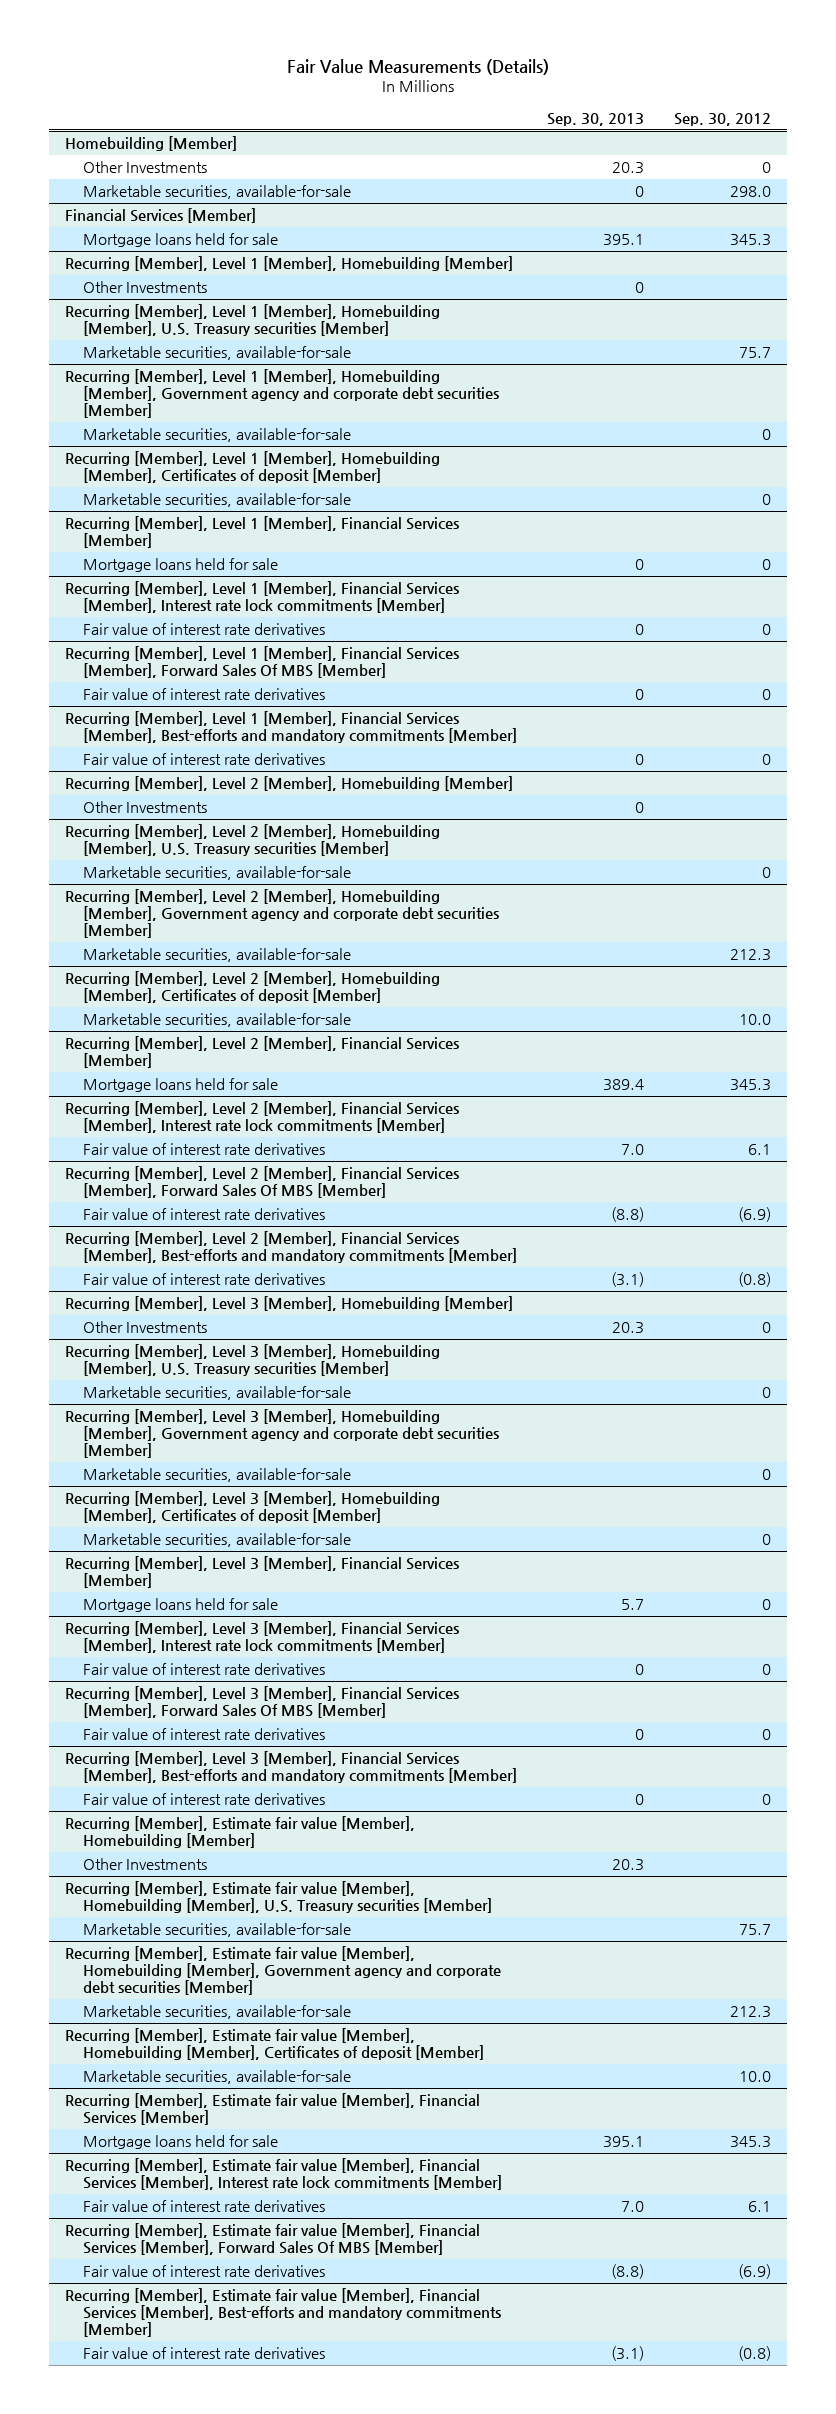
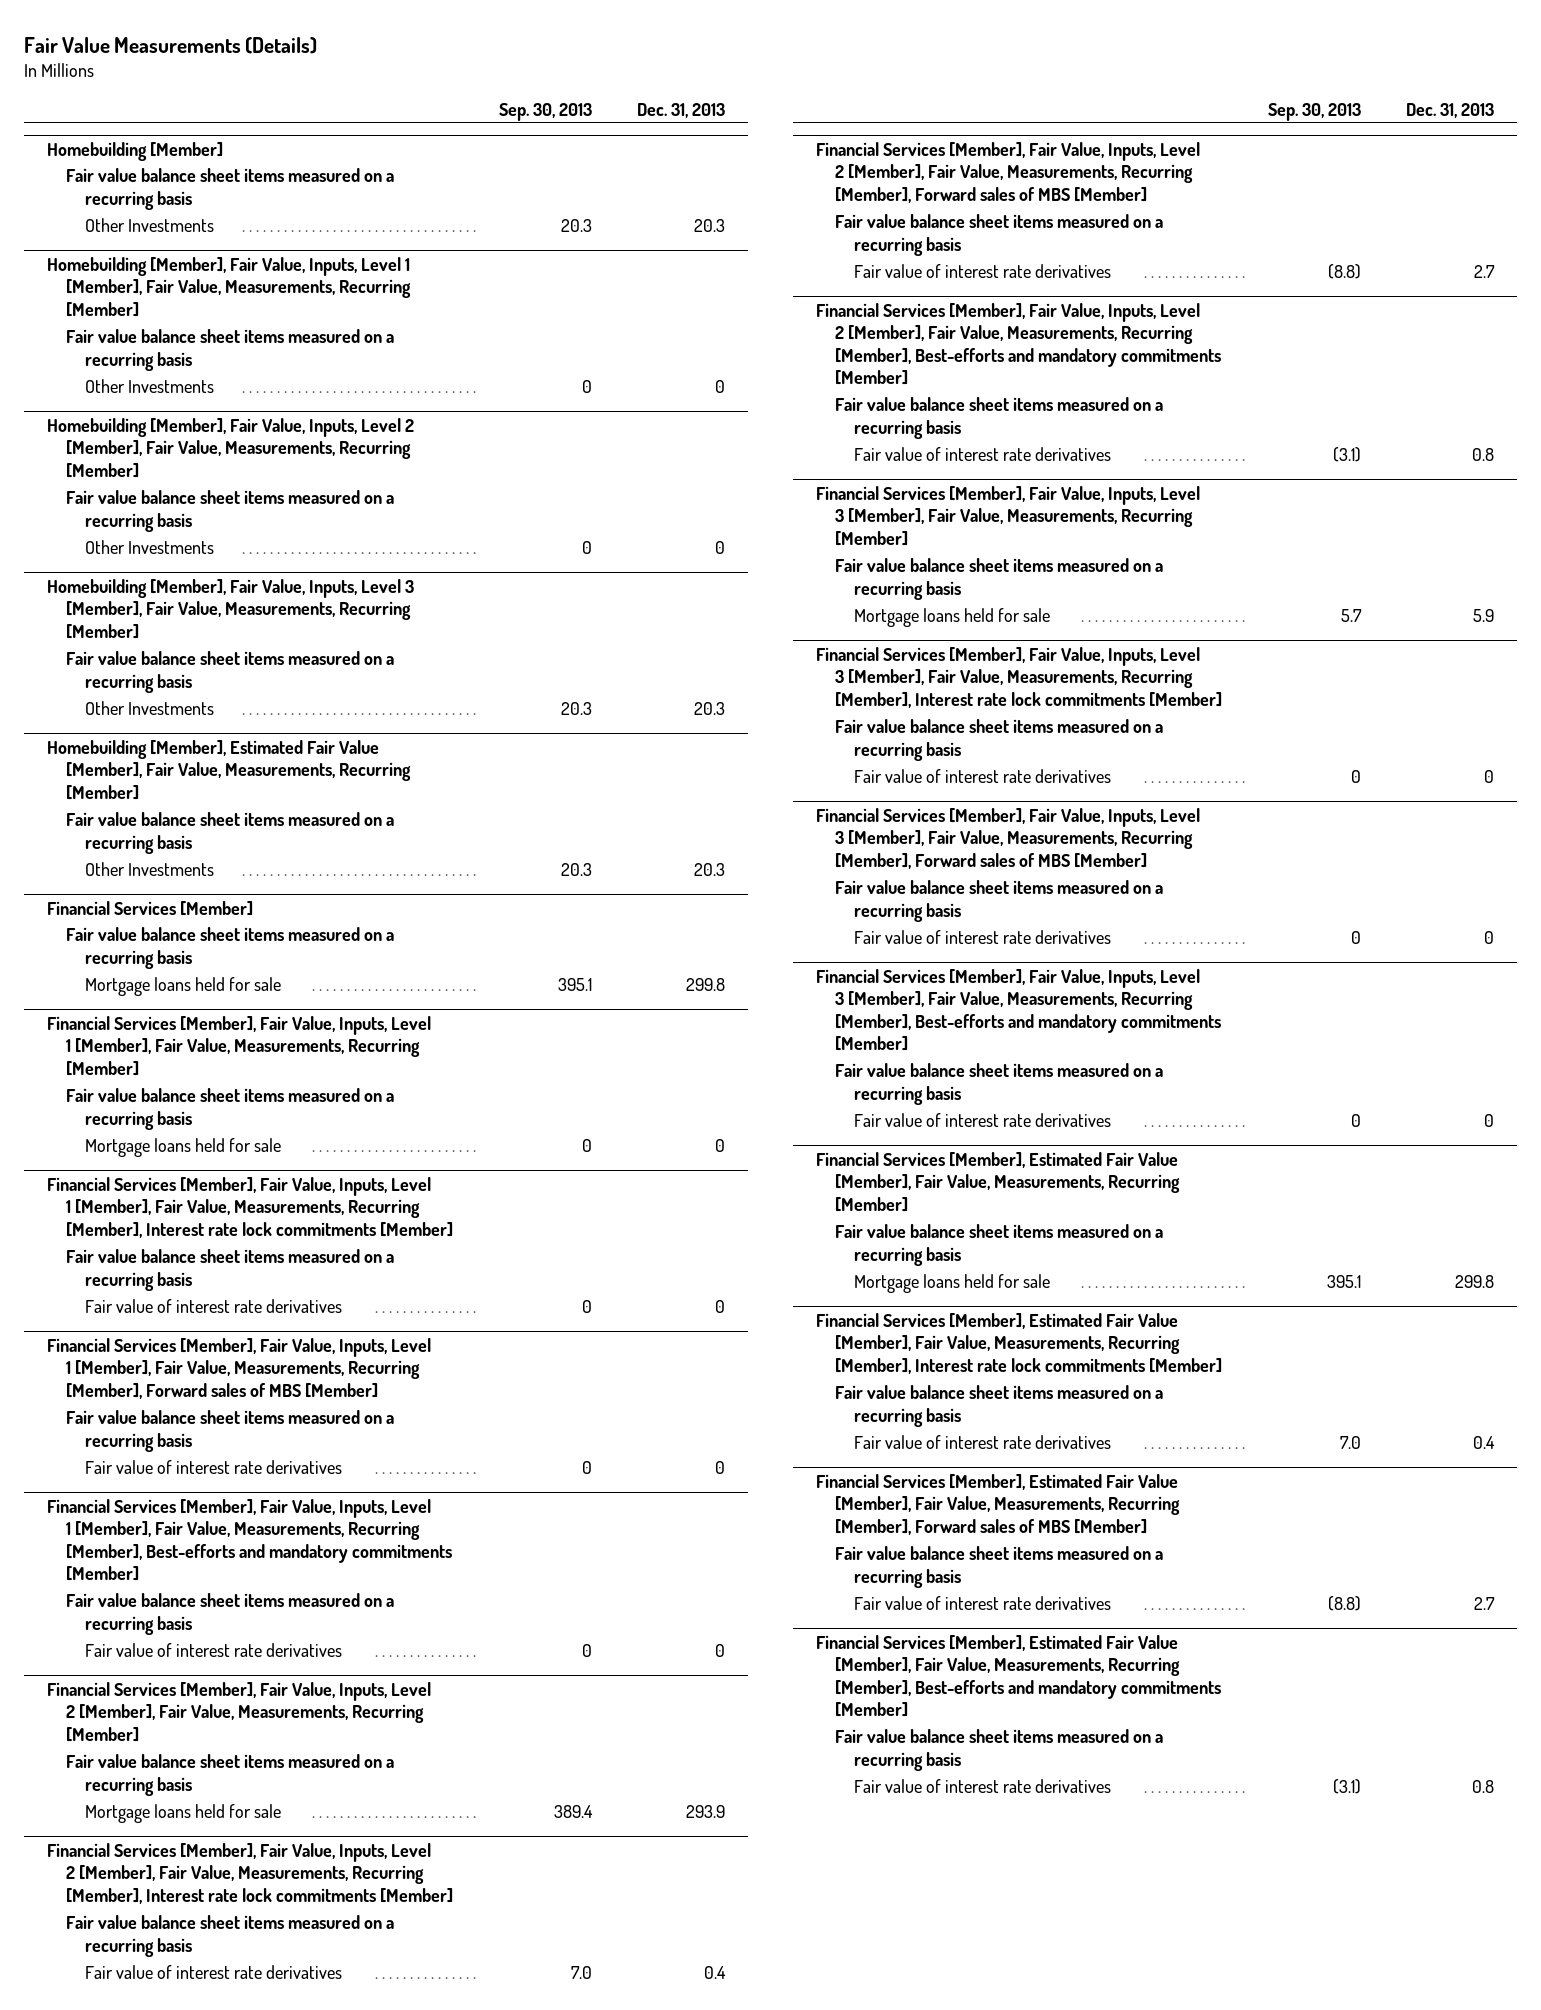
- | Sep. 30, 2013 | Sep. 30, 2012
+ | Sep. 30, 2013 | Dec. 31, 2013
@ Homebuilding [Member]
+ Fair value balance sheet items measured on a recurring basis
- Marketable securities, available-for-sale | 0 | 298.0
+ Homebuilding [Member], Fair Value, Inputs, Level 1 [Member], Fair Value, Measurements, Recurring [Member]
+ Fair value balance sheet items measured on a recurring basis
+ Other Investments | 0 | 0
+ Homebuilding [Member], Fair Value, Inputs, Level 2 [Member], Fair Value, Measurements, Recurring [Member]
+ Fair value balance sheet items measured on a recurring basis
+ Other Investments | 0 | 0
+ Homebuilding [Member], Fair Value, Inputs, Level 3 [Member], Fair Value, Measurements, Recurring [Member]
+ Fair value balance sheet items measured on a recurring basis
+ Other Investments | 20.3 | 20.3
+ Homebuilding [Member], Estimated Fair Value [Member], Fair Value, Measurements, Recurring [Member]
+ Fair value balance sheet items measured on a recurring basis
+ Other Investments | 20.3 | 20.3
@ Financial Services [Member]
+ Fair value balance sheet items measured on a recurring basis
- Recurring [Member], Level 1 [Member], Homebuilding [Member]
- Other Investments | 0 |
- Recurring [Member], Level 1 [Member], Homebuilding [Member], U.S. Treasury securities [Member]
- Marketable securities, available-for-sale | | 75.7
- Recurring [Member], Level 1 [Member], Homebuilding [Member], Government agency and corporate debt securities [Member]
- Marketable securities, available-for-sale | | 0
- Recurring [Member], Level 1 [Member], Homebuilding [Member], Certificates of deposit [Member]
- Marketable securities, available-for-sale | | 0
- Recurring [Member], Level 1 [Member], Financial Services [Member]
+ Financial Services [Member], Fair Value, Inputs, Level 1 [Member], Fair Value, Measurements, Recurring [Member]
+ Fair value balance sheet items measured on a recurring basis
- Recurring [Member], Level 1 [Member], Financial Services [Member], Interest rate lock commitments [Member]
+ Financial Services [Member], Fair Value, Inputs, Level 1 [Member], Fair Value, Measurements, Recurring [Member], Interest rate lock commitments [Member]
+ Fair value balance sheet items measured on a recurring basis
- Recurring [Member], Level 1 [Member], Financial Services [Member], Forward Sales Of MBS [Member]
+ Financial Services [Member], Fair Value, Inputs, Level 1 [Member], Fair Value, Measurements, Recurring [Member], Forward sales of MBS [Member]
+ Fair value balance sheet items measured on a recurring basis
- Recurring [Member], Level 1 [Member], Financial Services [Member], Best-efforts and mandatory commitments [Member]
+ Financial Services [Member], Fair Value, Inputs, Level 1 [Member], Fair Value, Measurements, Recurring [Member], Best-efforts and mandatory commitments [Member]
+ Fair value balance sheet items measured on a recurring basis
- Recurring [Member], Level 2 [Member], Homebuilding [Member]
- Other Investments | 0 |
- Recurring [Member], Level 2 [Member], Homebuilding [Member], U.S. Treasury securities [Member]
- Marketable securities, available-for-sale | | 0
- Recurring [Member], Level 2 [Member], Homebuilding [Member], Government agency and corporate debt securities [Member]
- Marketable securities, available-for-sale | | 212.3
- Recurring [Member], Level 2 [Member], Homebuilding [Member], Certificates of deposit [Member]
- Marketable securities, available-for-sale | | 10.0
- Recurring [Member], Level 2 [Member], Financial Services [Member]
+ Financial Services [Member], Fair Value, Inputs, Level 2 [Member], Fair Value, Measurements, Recurring [Member]
+ Fair value balance sheet items measured on a recurring basis
- Recurring [Member], Level 2 [Member], Financial Services [Member], Interest rate lock commitments [Member]
+ Financial Services [Member], Fair Value, Inputs, Level 2 [Member], Fair Value, Measurements, Recurring [Member], Interest rate lock commitments [Member]
+ Fair value balance sheet items measured on a recurring basis
- Recurring [Member], Level 2 [Member], Financial Services [Member], Forward Sales Of MBS [Member]
+ Financial Services [Member], Fair Value, Inputs, Level 2 [Member], Fair Value, Measurements, Recurring [Member], Forward sales of MBS [Member]
+ Fair value balance sheet items measured on a recurring basis
- Recurring [Member], Level 2 [Member], Financial Services [Member], Best-efforts and mandatory commitments [Member]
+ Financial Services [Member], Fair Value, Inputs, Level 2 [Member], Fair Value, Measurements, Recurring [Member], Best-efforts and mandatory commitments [Member]
+ Fair value balance sheet items measured on a recurring basis
- Recurring [Member], Level 3 [Member], Homebuilding [Member]
- Other Investments | 20.3 | 0
- Recurring [Member], Level 3 [Member], Homebuilding [Member], U.S. Treasury securities [Member]
- Marketable securities, available-for-sale | | 0
- Recurring [Member], Level 3 [Member], Homebuilding [Member], Government agency and corporate debt securities [Member]
- Marketable securities, available-for-sale | | 0
- Recurring [Member], Level 3 [Member], Homebuilding [Member], Certificates of deposit [Member]
- Marketable securities, available-for-sale | | 0
- Recurring [Member], Level 3 [Member], Financial Services [Member]
+ Financial Services [Member], Fair Value, Inputs, Level 3 [Member], Fair Value, Measurements, Recurring [Member]
+ Fair value balance sheet items measured on a recurring basis
- Recurring [Member], Level 3 [Member], Financial Services [Member], Interest rate lock commitments [Member]
+ Financial Services [Member], Fair Value, Inputs, Level 3 [Member], Fair Value, Measurements, Recurring [Member], Interest rate lock commitments [Member]
+ Fair value balance sheet items measured on a recurring basis
- Recurring [Member], Level 3 [Member], Financial Services [Member], Forward Sales Of MBS [Member]
+ Financial Services [Member], Fair Value, Inputs, Level 3 [Member], Fair Value, Measurements, Recurring [Member], Forward sales of MBS [Member]
+ Fair value balance sheet items measured on a recurring basis
- Recurring [Member], Level 3 [Member], Financial Services [Member], Best-efforts and mandatory commitments [Member]
+ Financial Services [Member], Fair Value, Inputs, Level 3 [Member], Fair Value, Measurements, Recurring [Member], Best-efforts and mandatory commitments [Member]
+ Fair value balance sheet items measured on a recurring basis
- Recurring [Member], Estimate fair value [Member], Homebuilding [Member]
- Other Investments | 20.3 |
- Recurring [Member], Estimate fair value [Member], Homebuilding [Member], U.S. Treasury securities [Member]
- Marketable securities, available-for-sale | | 75.7
- Recurring [Member], Estimate fair value [Member], Homebuilding [Member], Government agency and corporate debt securities [Member]
- Marketable securities, available-for-sale | | 212.3
- Recurring [Member], Estimate fair value [Member], Homebuilding [Member], Certificates of deposit [Member]
- Marketable securities, available-for-sale | | 10.0
- Recurring [Member], Estimate fair value [Member], Financial Services [Member]
+ Financial Services [Member], Estimated Fair Value [Member], Fair Value, Measurements, Recurring [Member]
+ Fair value balance sheet items measured on a recurring basis
- Recurring [Member], Estimate fair value [Member], Financial Services [Member], Interest rate lock commitments [Member]
+ Financial Services [Member], Estimated Fair Value [Member], Fair Value, Measurements, Recurring [Member], Interest rate lock commitments [Member]
+ Fair value balance sheet items measured on a recurring basis
- Recurring [Member], Estimate fair value [Member], Financial Services [Member], Forward Sales Of MBS [Member]
+ Financial Services [Member], Estimated Fair Value [Member], Fair Value, Measurements, Recurring [Member], Forward sales of MBS [Member]
+ Fair value balance sheet items measured on a recurring basis
- Recurring [Member], Estimate fair value [Member], Financial Services [Member], Best-efforts and mandatory commitments [Member]
+ Financial Services [Member], Estimated Fair Value [Member], Fair Value, Measurements, Recurring [Member], Best-efforts and mandatory commitments [Member]
+ Fair value balance sheet items measured on a recurring basis

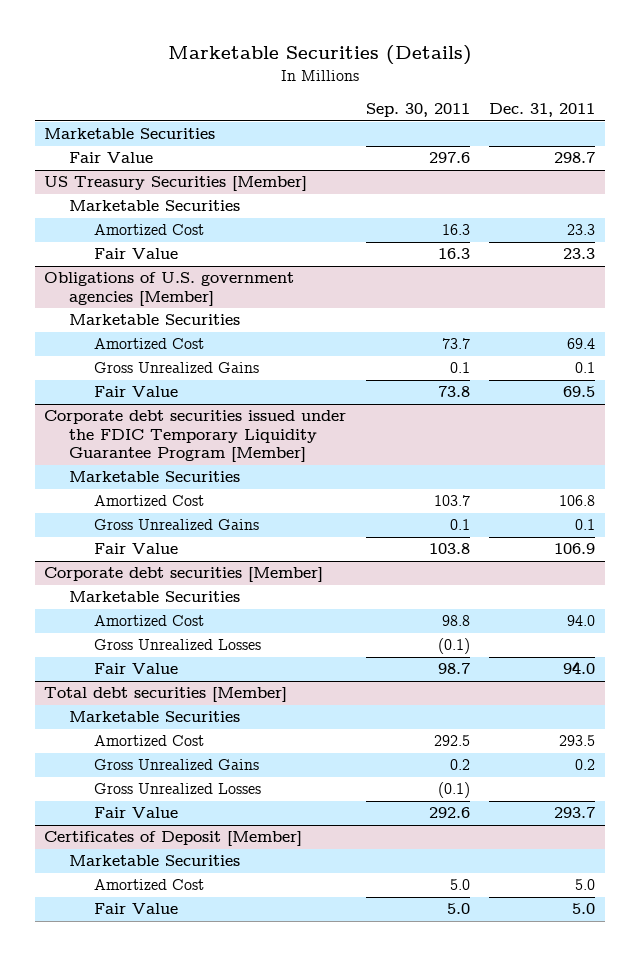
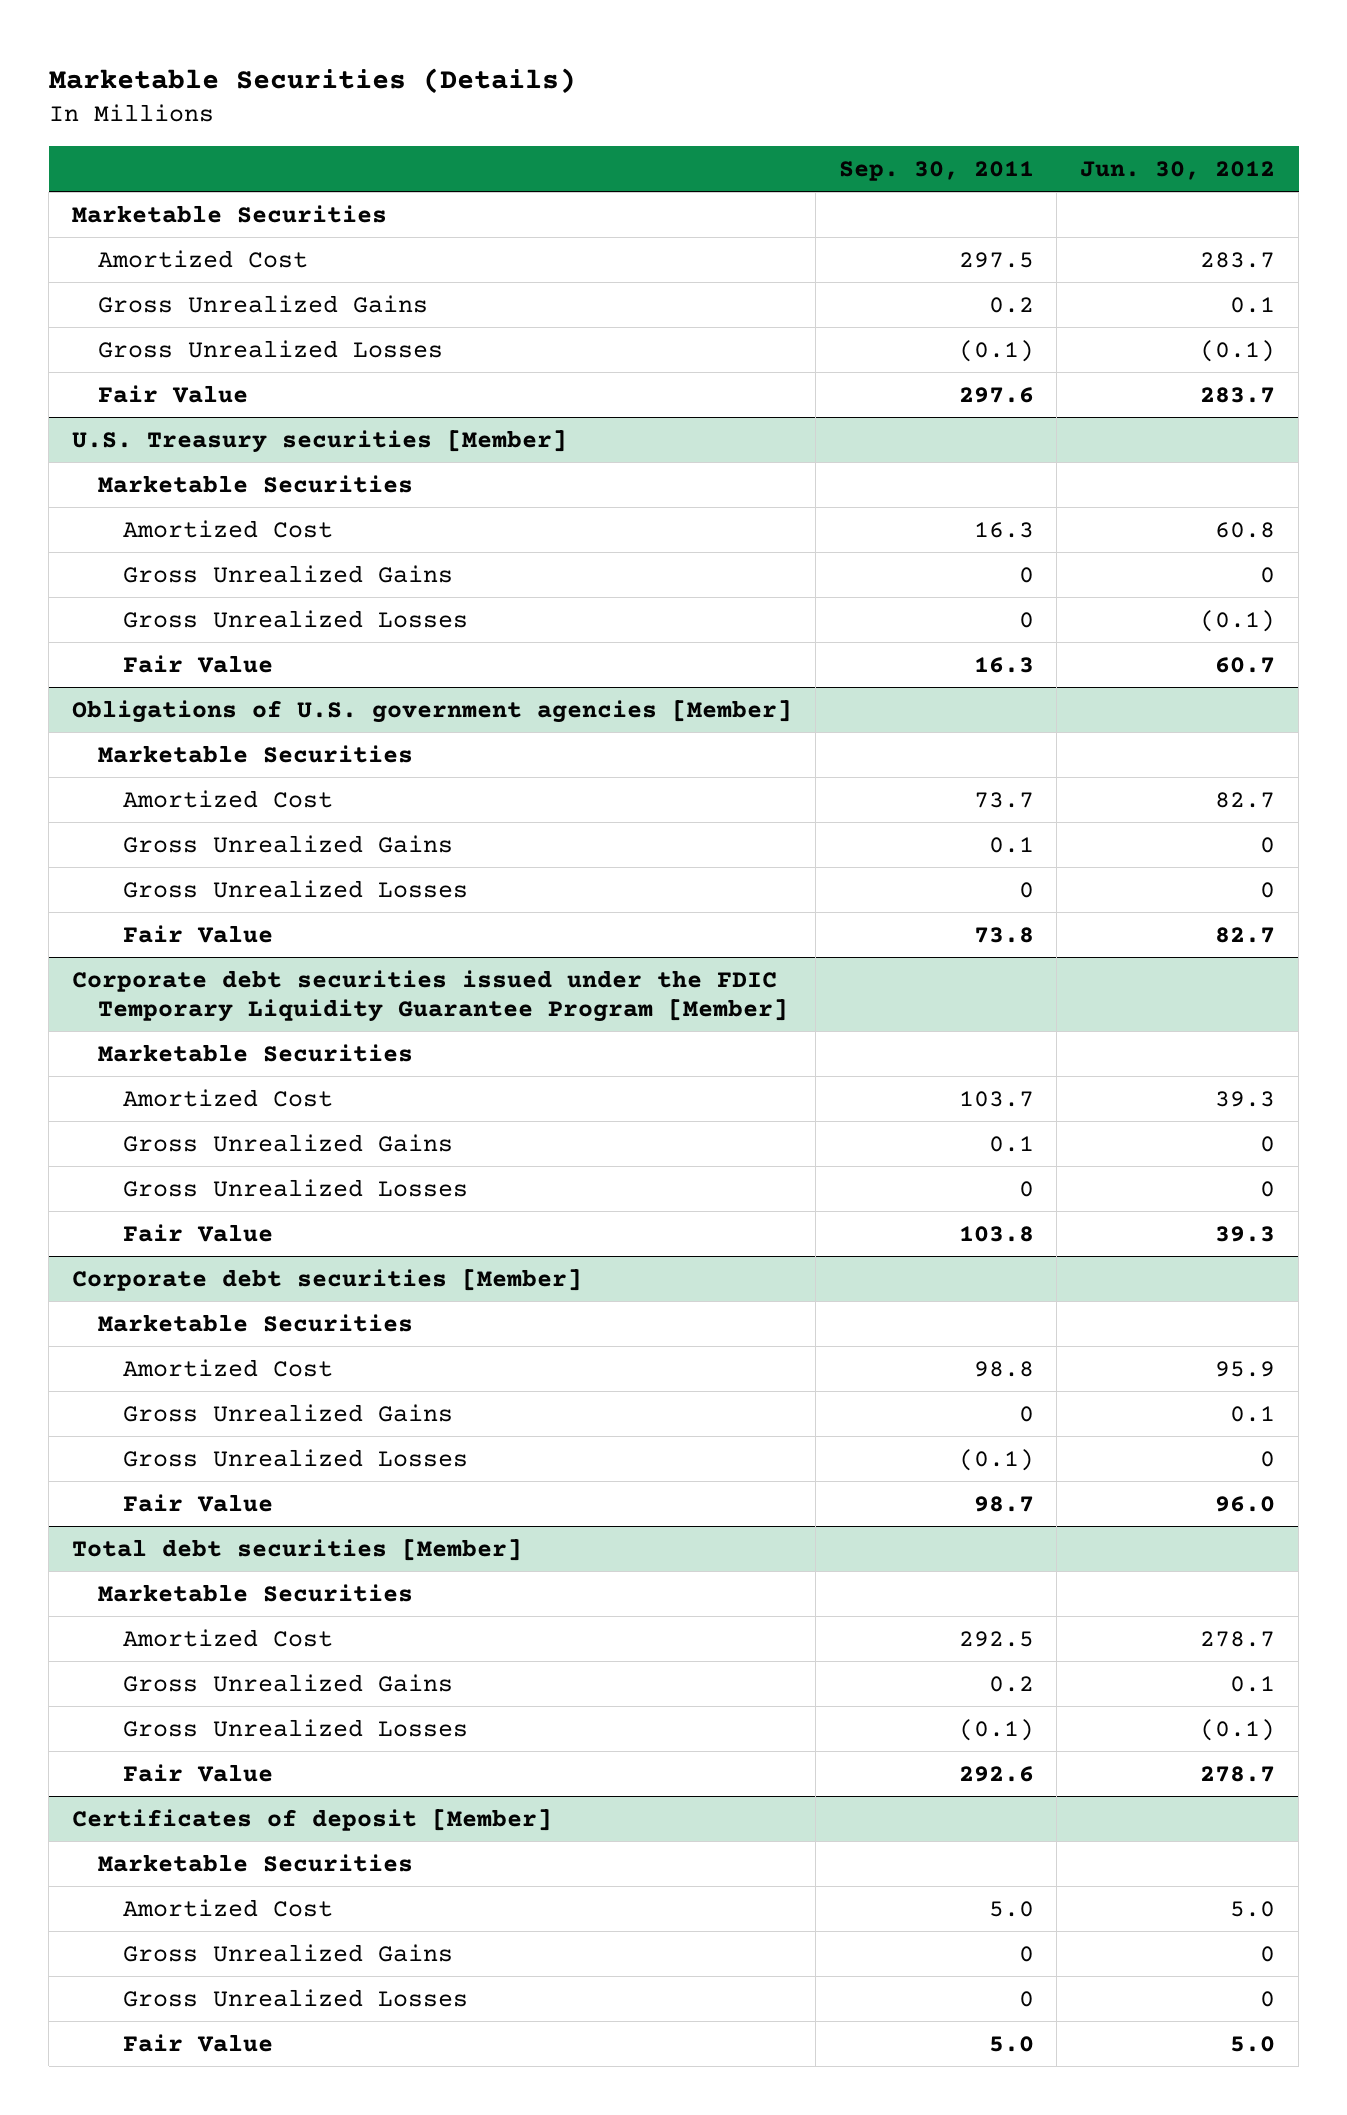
- | Sep. 30, 2011 | Dec. 31, 2011
+ | Sep. 30, 2011 | Jun. 30, 2012
+ Amortized Cost | 297.5 | 283.7
+ Gross Unrealized Gains | 0.2 | 0.1
+ Gross Unrealized Losses | (0.1) | (0.1)
- US Treasury Securities [Member]
+ U.S. Treasury securities [Member]
+ Gross Unrealized Gains | 0 | 0
+ Gross Unrealized Losses | 0 | (0.1)
@ Obligations of U.S. government agencies [Member]
+ Gross Unrealized Losses | 0 | 0
@ Corporate debt securities issued under the FDIC Temporary Liquidity Guarantee Program [Member]
+ Gross Unrealized Losses | 0 | 0
@ Corporate debt securities [Member]
+ Gross Unrealized Gains | 0 | 0.1
- Certificates of Deposit [Member]
+ Certificates of deposit [Member]
+ Gross Unrealized Gains | 0 | 0
+ Gross Unrealized Losses | 0 | 0

